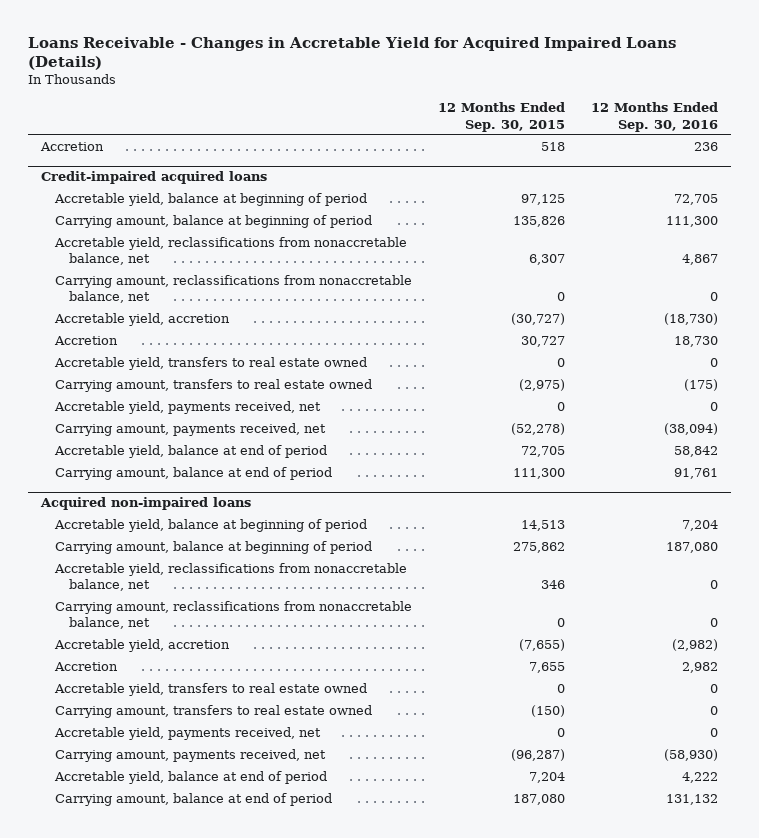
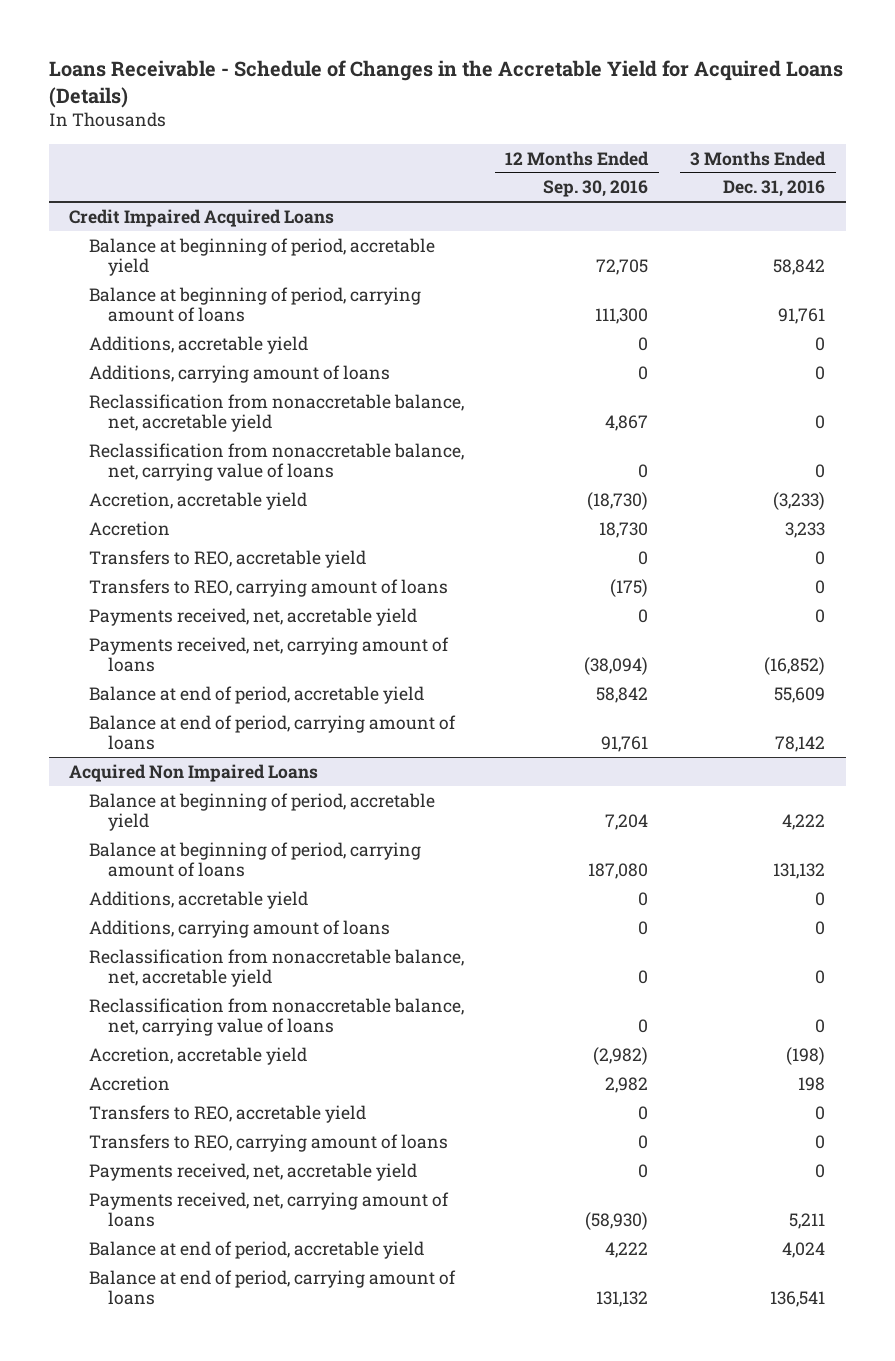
- Loans Receivable - Changes in Accretable Yield for Acquired Impaired Loans (Details)
+ Loans Receivable - Schedule of Changes in the Accretable Yield for Acquired Loans (Details)
- | 12 Months Ended Sep. 30, 2015 | 12 Months Ended Sep. 30, 2016
+ | 12 Months Ended Sep. 30, 2016 | 3 Months Ended Dec. 31, 2016
- Accretion | 518 | 236
- Credit-impaired acquired loans
- Accretable yield, balance at beginning of period | 97,125 | 72,705
- Carrying amount, balance at beginning of period | 135,826 | 111,300
- Accretable yield, reclassifications from nonaccretable balance, net | 6,307 | 4,867
- Carrying amount, reclassifications from nonaccretable balance, net | 0 | 0
- Accretable yield, accretion | (30,727) | (18,730)
+ Credit Impaired Acquired Loans
+ Balance at beginning of period, accretable yield | 72,705 | 58,842
+ Balance at beginning of period, carrying amount of loans | 111,300 | 91,761
+ Additions, accretable yield | 0 | 0
+ Additions, carrying amount of loans | 0 | 0
+ Reclassification from nonaccretable balance, net, accretable yield | 4,867 | 0
+ Reclassification from nonaccretable balance, net, carrying value of loans | 0 | 0
+ Accretion, accretable yield | (18,730) | (3,233)
- Accretable yield, transfers to real estate owned | 0 | 0
- Carrying amount, transfers to real estate owned | (2,975) | (175)
- Accretable yield, payments received, net | 0 | 0
- Carrying amount, payments received, net | (52,278) | (38,094)
- Accretable yield, balance at end of period | 72,705 | 58,842
- Carrying amount, balance at end of period | 111,300 | 91,761
- Acquired non-impaired loans
- Accretable yield, balance at beginning of period | 14,513 | 7,204
- Carrying amount, balance at beginning of period | 275,862 | 187,080
- Accretable yield, reclassifications from nonaccretable balance, net | 346 | 0
- Carrying amount, reclassifications from nonaccretable balance, net | 0 | 0
- Accretable yield, accretion | (7,655) | (2,982)
+ Transfers to REO, accretable yield | 0 | 0
+ Transfers to REO, carrying amount of loans | (175) | 0
+ Payments received, net, accretable yield | 0 | 0
+ Payments received, net, carrying amount of loans | (38,094) | (16,852)
+ Balance at end of period, accretable yield | 58,842 | 55,609
+ Balance at end of period, carrying amount of loans | 91,761 | 78,142
+ Acquired Non Impaired Loans
+ Balance at beginning of period, accretable yield | 7,204 | 4,222
+ Balance at beginning of period, carrying amount of loans | 187,080 | 131,132
+ Additions, accretable yield | 0 | 0
+ Additions, carrying amount of loans | 0 | 0
+ Reclassification from nonaccretable balance, net, accretable yield | 0 | 0
+ Reclassification from nonaccretable balance, net, carrying value of loans | 0 | 0
+ Accretion, accretable yield | (2,982) | (198)
- Accretable yield, transfers to real estate owned | 0 | 0
- Carrying amount, transfers to real estate owned | (150) | 0
- Accretable yield, payments received, net | 0 | 0
- Carrying amount, payments received, net | (96,287) | (58,930)
- Accretable yield, balance at end of period | 7,204 | 4,222
- Carrying amount, balance at end of period | 187,080 | 131,132
+ Transfers to REO, accretable yield | 0 | 0
+ Transfers to REO, carrying amount of loans | 0 | 0
+ Payments received, net, accretable yield | 0 | 0
+ Payments received, net, carrying amount of loans | (58,930) | 5,211
+ Balance at end of period, accretable yield | 4,222 | 4,024
+ Balance at end of period, carrying amount of loans | 131,132 | 136,541

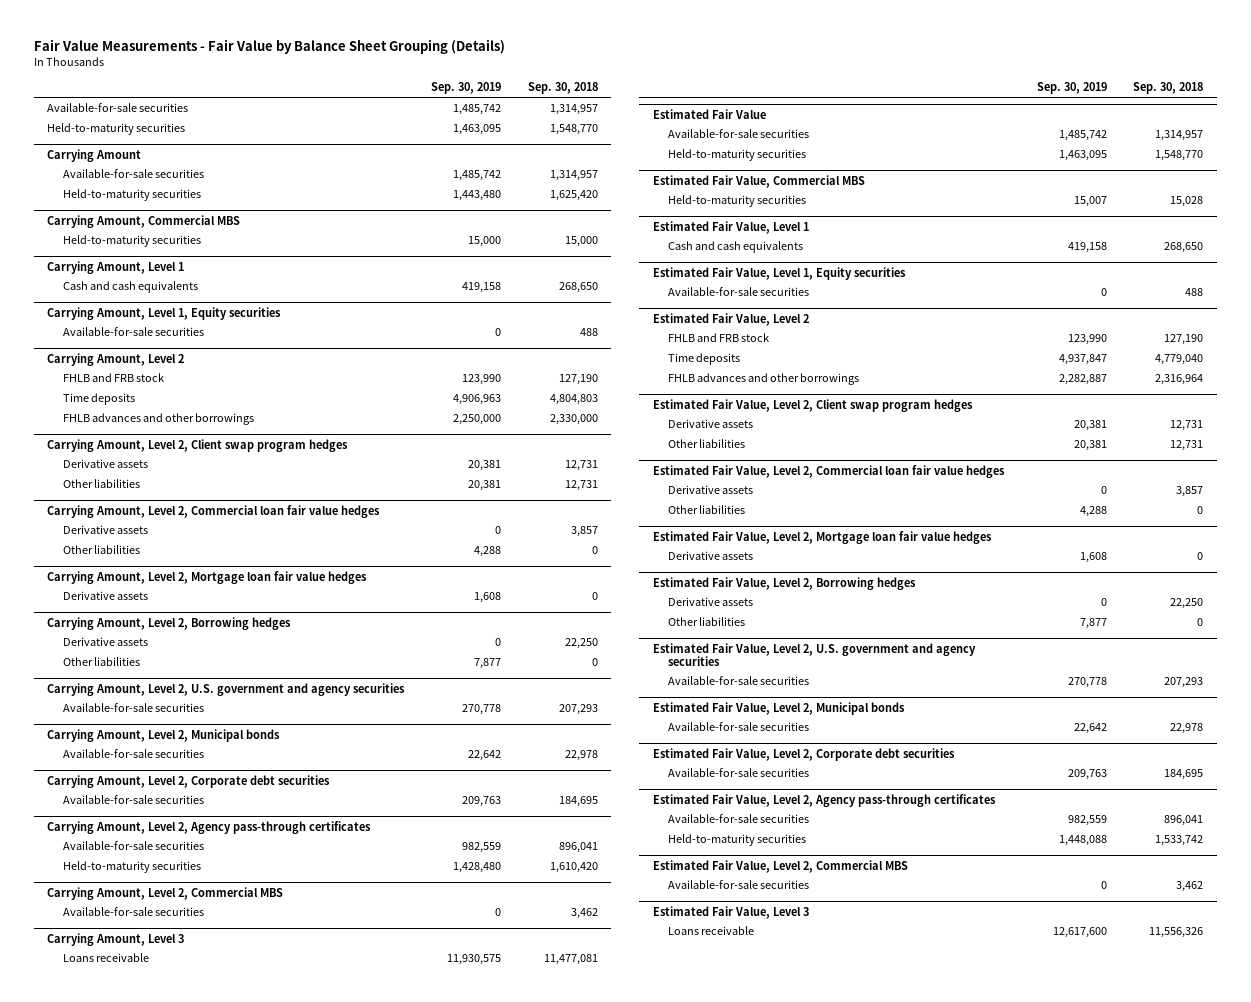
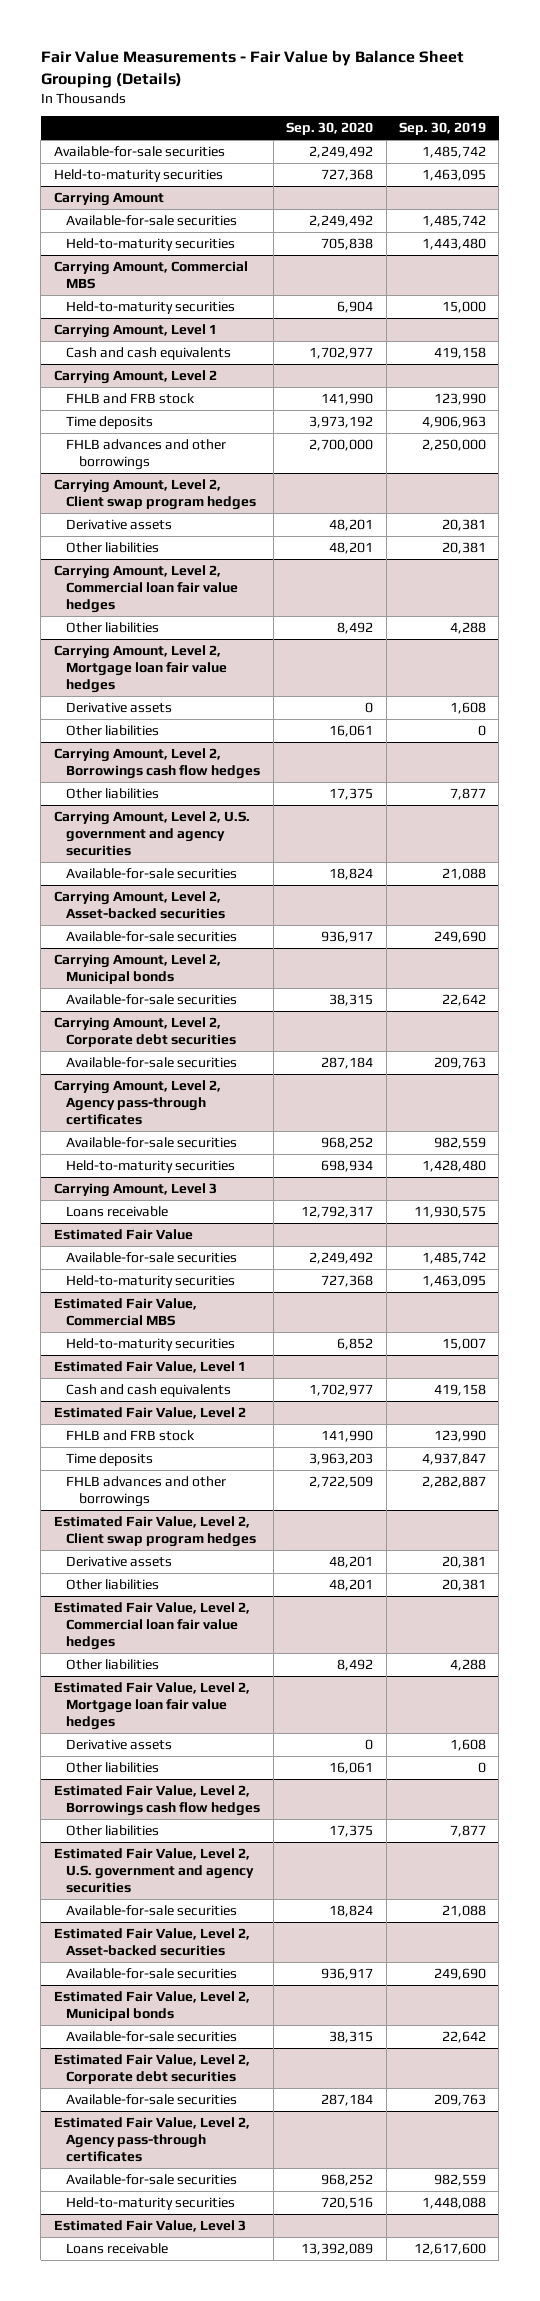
- | Sep. 30, 2019 | Sep. 30, 2018
+ | Sep. 30, 2020 | Sep. 30, 2019
- Carrying Amount, Level 1, Equity securities
- Available-for-sale securities | 0 | 488
@ Carrying Amount, Level 2, Commercial loan fair value hedges
- Derivative assets | 0 | 3,857
- Carrying Amount, Level 2, Borrowing hedges
- Derivative assets | 0 | 22,250
@ Carrying Amount, Level 2, Mortgage loan fair value hedges
+ Other liabilities | 16,061 | 0
+ Carrying Amount, Level 2, Borrowings cash flow hedges
@ Carrying Amount, Level 2, U.S. government and agency securities
- Available-for-sale securities | 270,778 | 207,293
+ Available-for-sale securities | 18,824 | 21,088
+ Carrying Amount, Level 2, Asset-backed securities
+ Available-for-sale securities | 936,917 | 249,690
- Carrying Amount, Level 2, Commercial MBS
- Available-for-sale securities | 0 | 3,462
- Estimated Fair Value, Level 1, Equity securities
- Available-for-sale securities | 0 | 488
@ Estimated Fair Value, Level 2, Commercial loan fair value hedges
- Derivative assets | 0 | 3,857
- Estimated Fair Value, Level 2, Borrowing hedges
- Derivative assets | 0 | 22,250
@ Estimated Fair Value, Level 2, Mortgage loan fair value hedges
+ Other liabilities | 16,061 | 0
+ Estimated Fair Value, Level 2, Borrowings cash flow hedges
@ Estimated Fair Value, Level 2, U.S. government and agency securities
- Available-for-sale securities | 270,778 | 207,293
+ Available-for-sale securities | 18,824 | 21,088
+ Estimated Fair Value, Level 2, Asset-backed securities
+ Available-for-sale securities | 936,917 | 249,690
- Estimated Fair Value, Level 2, Commercial MBS
- Available-for-sale securities | 0 | 3,462

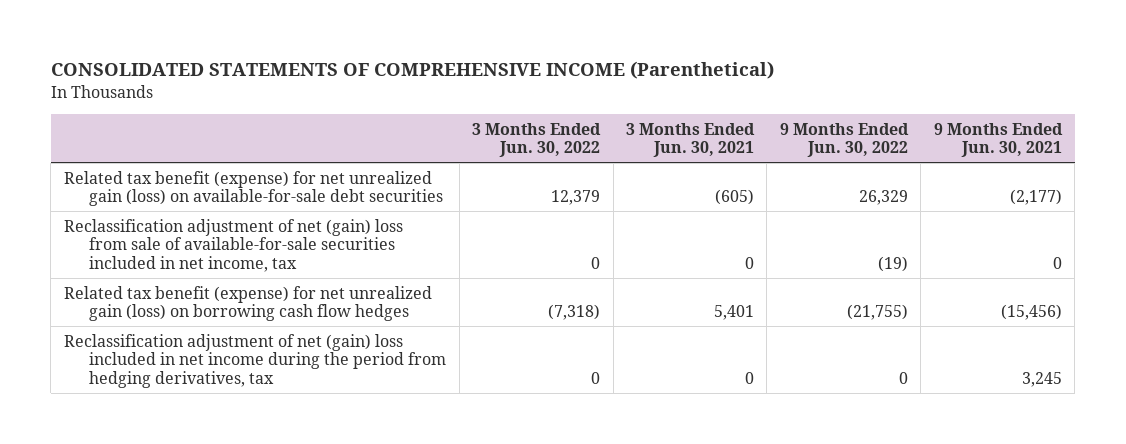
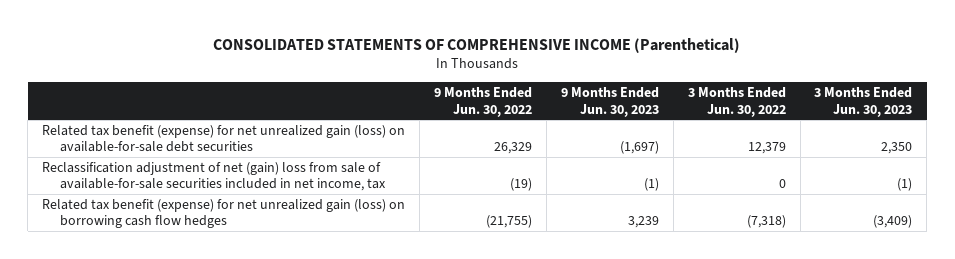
- | 3 Months Ended Jun. 30, 2022 | 3 Months Ended Jun. 30, 2021 | 9 Months Ended Jun. 30, 2022 | 9 Months Ended Jun. 30, 2021
+ | 9 Months Ended Jun. 30, 2022 | 9 Months Ended Jun. 30, 2023 | 3 Months Ended Jun. 30, 2022 | 3 Months Ended Jun. 30, 2023
- Reclassification adjustment of net (gain) loss included in net income during the period from hedging derivatives, tax | 0 | 0 | 0 | 3,245

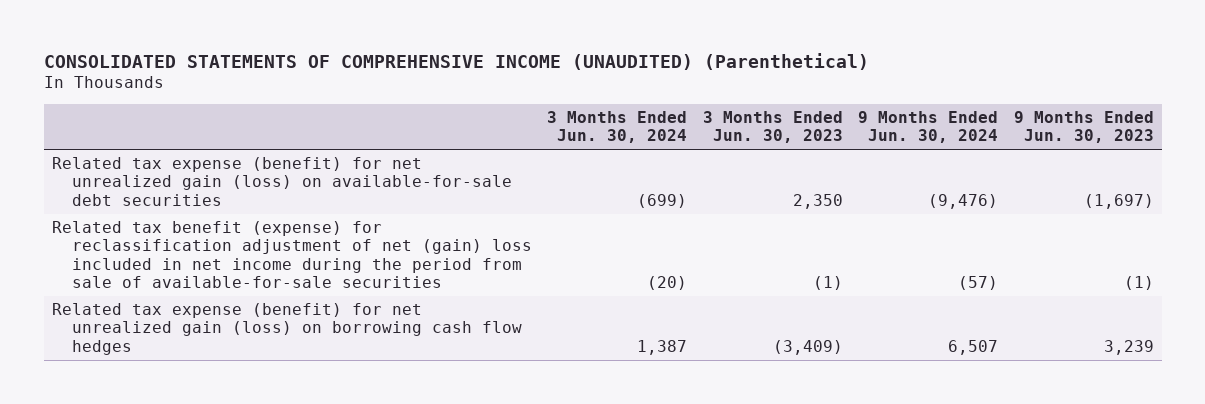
- CONSOLIDATED STATEMENTS OF COMPREHENSIVE INCOME (Parenthetical)
+ CONSOLIDATED STATEMENTS OF COMPREHENSIVE INCOME (UNAUDITED) (Parenthetical)
- | 9 Months Ended Jun. 30, 2022 | 9 Months Ended Jun. 30, 2023 | 3 Months Ended Jun. 30, 2022 | 3 Months Ended Jun. 30, 2023
+ | 3 Months Ended Jun. 30, 2024 | 3 Months Ended Jun. 30, 2023 | 9 Months Ended Jun. 30, 2024 | 9 Months Ended Jun. 30, 2023
- Related tax benefit (expense) for net unrealized gain (loss) on available-for-sale debt securities | 26,329 | (1,697) | 12,379 | 2,350
- Reclassification adjustment of net (gain) loss from sale of available-for-sale securities included in net income, tax | (19) | (1) | 0 | (1)
- Related tax benefit (expense) for net unrealized gain (loss) on borrowing cash flow hedges | (21,755) | 3,239 | (7,318) | (3,409)
+ Related tax expense (benefit) for net unrealized gain (loss) on available-for-sale debt securities | (699) | 2,350 | (9,476) | (1,697)
+ Related tax benefit (expense) for reclassification adjustment of net (gain) loss included in net income during the period from sale of available-for-sale securities | (20) | (1) | (57) | (1)
+ Related tax expense (benefit) for net unrealized gain (loss) on borrowing cash flow hedges | 1,387 | (3,409) | 6,507 | 3,239

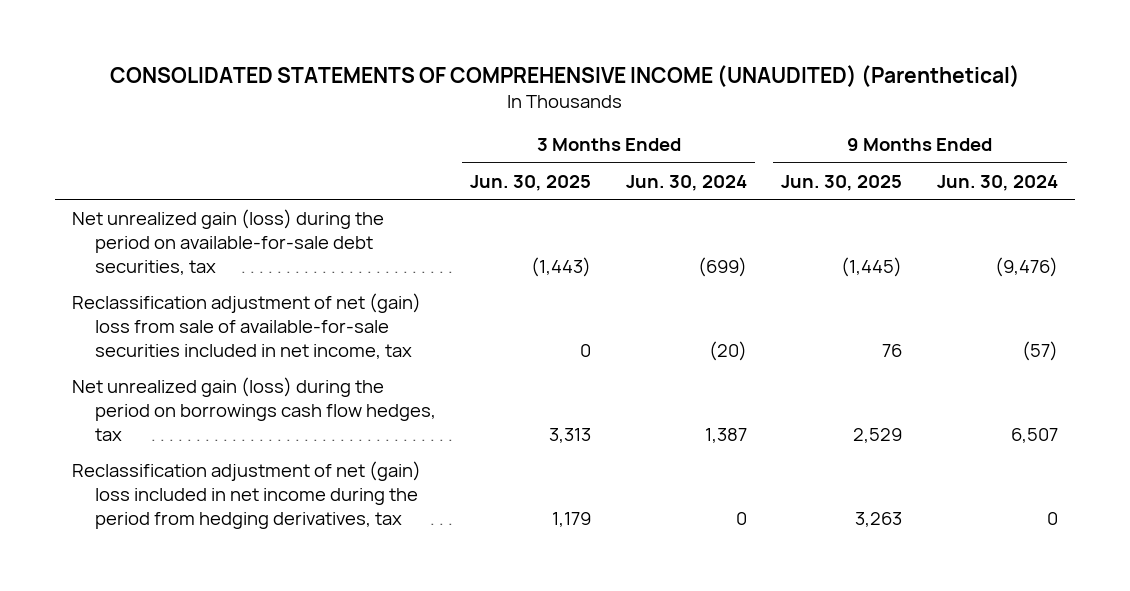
- | 3 Months Ended Jun. 30, 2024 | 3 Months Ended Jun. 30, 2023 | 9 Months Ended Jun. 30, 2024 | 9 Months Ended Jun. 30, 2023
+ | 3 Months Ended Jun. 30, 2025 | 3 Months Ended Jun. 30, 2024 | 9 Months Ended Jun. 30, 2025 | 9 Months Ended Jun. 30, 2024
- Related tax expense (benefit) for net unrealized gain (loss) on available-for-sale debt securities | (699) | 2,350 | (9,476) | (1,697)
- Related tax benefit (expense) for reclassification adjustment of net (gain) loss included in net income during the period from sale of available-for-sale securities | (20) | (1) | (57) | (1)
- Related tax expense (benefit) for net unrealized gain (loss) on borrowing cash flow hedges | 1,387 | (3,409) | 6,507 | 3,239
+ Net unrealized gain (loss) during the period on available-for-sale debt securities, tax | (1,443) | (699) | (1,445) | (9,476)
+ Reclassification adjustment of net (gain) loss from sale of available-for-sale securities included in net income, tax | 0 | (20) | 76 | (57)
+ Net unrealized gain (loss) during the period on borrowings cash flow hedges, tax | 3,313 | 1,387 | 2,529 | 6,507
+ Reclassification adjustment of net (gain) loss included in net income during the period from hedging derivatives, tax | 1,179 | 0 | 3,263 | 0

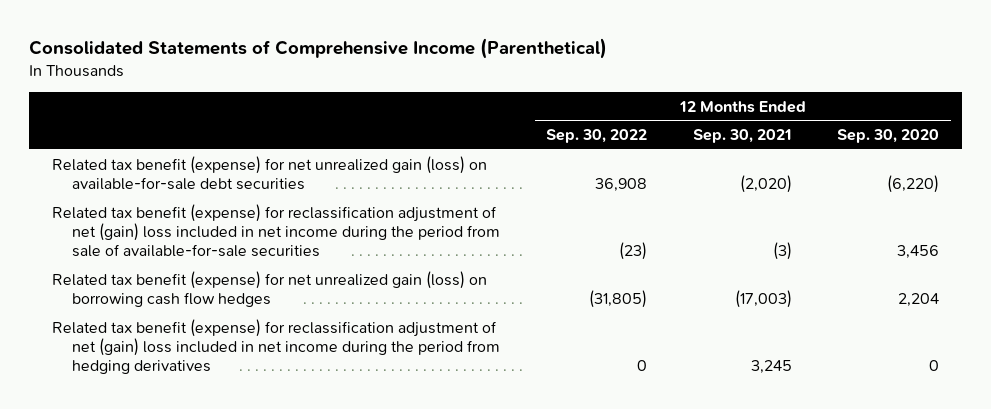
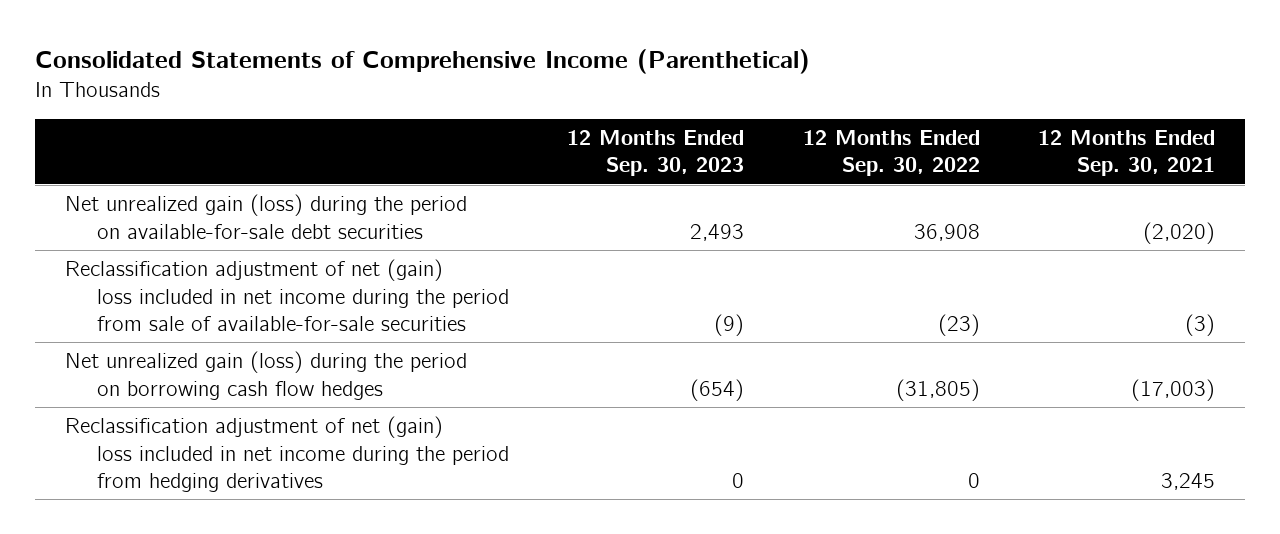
- | 12 Months Ended Sep. 30, 2022 | 12 Months Ended Sep. 30, 2021 | 12 Months Ended Sep. 30, 2020
+ | 12 Months Ended Sep. 30, 2023 | 12 Months Ended Sep. 30, 2022 | 12 Months Ended Sep. 30, 2021
- Related tax benefit (expense) for net unrealized gain (loss) on available-for-sale debt securities | 36,908 | (2,020) | (6,220)
- Related tax benefit (expense) for reclassification adjustment of net (gain) loss included in net income during the period from sale of available-for-sale securities | (23) | (3) | 3,456
- Related tax benefit (expense) for net unrealized gain (loss) on borrowing cash flow hedges | (31,805) | (17,003) | 2,204
- Related tax benefit (expense) for reclassification adjustment of net (gain) loss included in net income during the period from hedging derivatives | 0 | 3,245 | 0
+ Net unrealized gain (loss) during the period on available-for-sale debt securities | 2,493 | 36,908 | (2,020)
+ Reclassification adjustment of net (gain) loss included in net income during the period from sale of available-for-sale securities | (9) | (23) | (3)
+ Net unrealized gain (loss) during the period on borrowing cash flow hedges | (654) | (31,805) | (17,003)
+ Reclassification adjustment of net (gain) loss included in net income during the period from hedging derivatives | 0 | 0 | 3,245

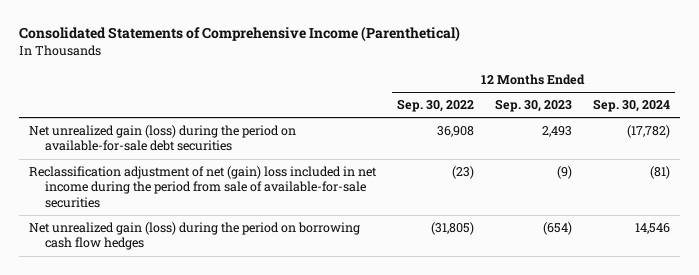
- | 12 Months Ended Sep. 30, 2023 | 12 Months Ended Sep. 30, 2022 | 12 Months Ended Sep. 30, 2021
+ | 12 Months Ended Sep. 30, 2022 | 12 Months Ended Sep. 30, 2023 | 12 Months Ended Sep. 30, 2024
- Reclassification adjustment of net (gain) loss included in net income during the period from hedging derivatives | 0 | 0 | 3,245

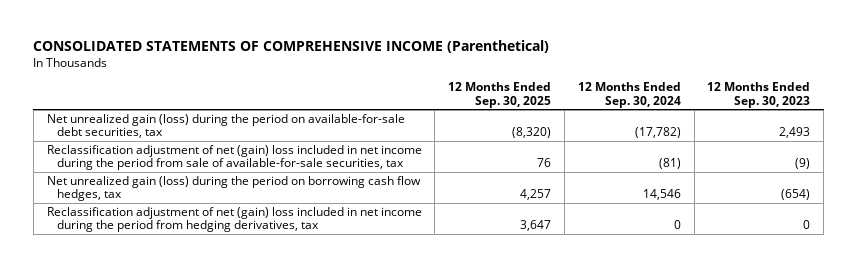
- Consolidated Statements of Comprehensive Income (Parenthetical)
+ CONSOLIDATED STATEMENTS OF COMPREHENSIVE INCOME (Parenthetical)
- | 12 Months Ended Sep. 30, 2022 | 12 Months Ended Sep. 30, 2023 | 12 Months Ended Sep. 30, 2024
+ | 12 Months Ended Sep. 30, 2025 | 12 Months Ended Sep. 30, 2024 | 12 Months Ended Sep. 30, 2023
- Net unrealized gain (loss) during the period on available-for-sale debt securities | 36,908 | 2,493 | (17,782)
- Reclassification adjustment of net (gain) loss included in net income during the period from sale of available-for-sale securities | (23) | (9) | (81)
- Net unrealized gain (loss) during the period on borrowing cash flow hedges | (31,805) | (654) | 14,546
+ Net unrealized gain (loss) during the period on available-for-sale debt securities, tax | (8,320) | (17,782) | 2,493
+ Reclassification adjustment of net (gain) loss included in net income during the period from sale of available-for-sale securities, tax | 76 | (81) | (9)
+ Net unrealized gain (loss) during the period on borrowing cash flow hedges, tax | 4,257 | 14,546 | (654)
+ Reclassification adjustment of net (gain) loss included in net income during the period from hedging derivatives, tax | 3,647 | 0 | 0

